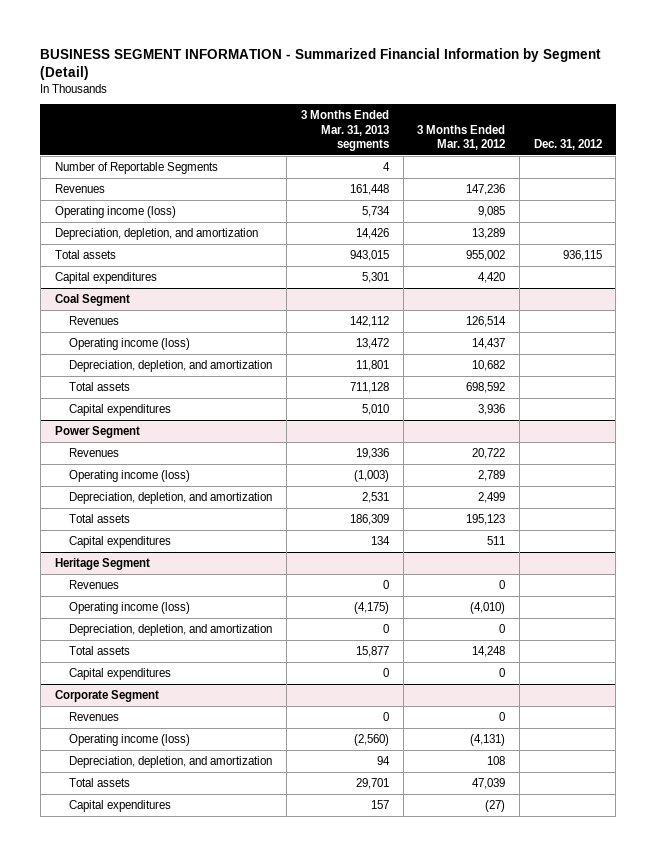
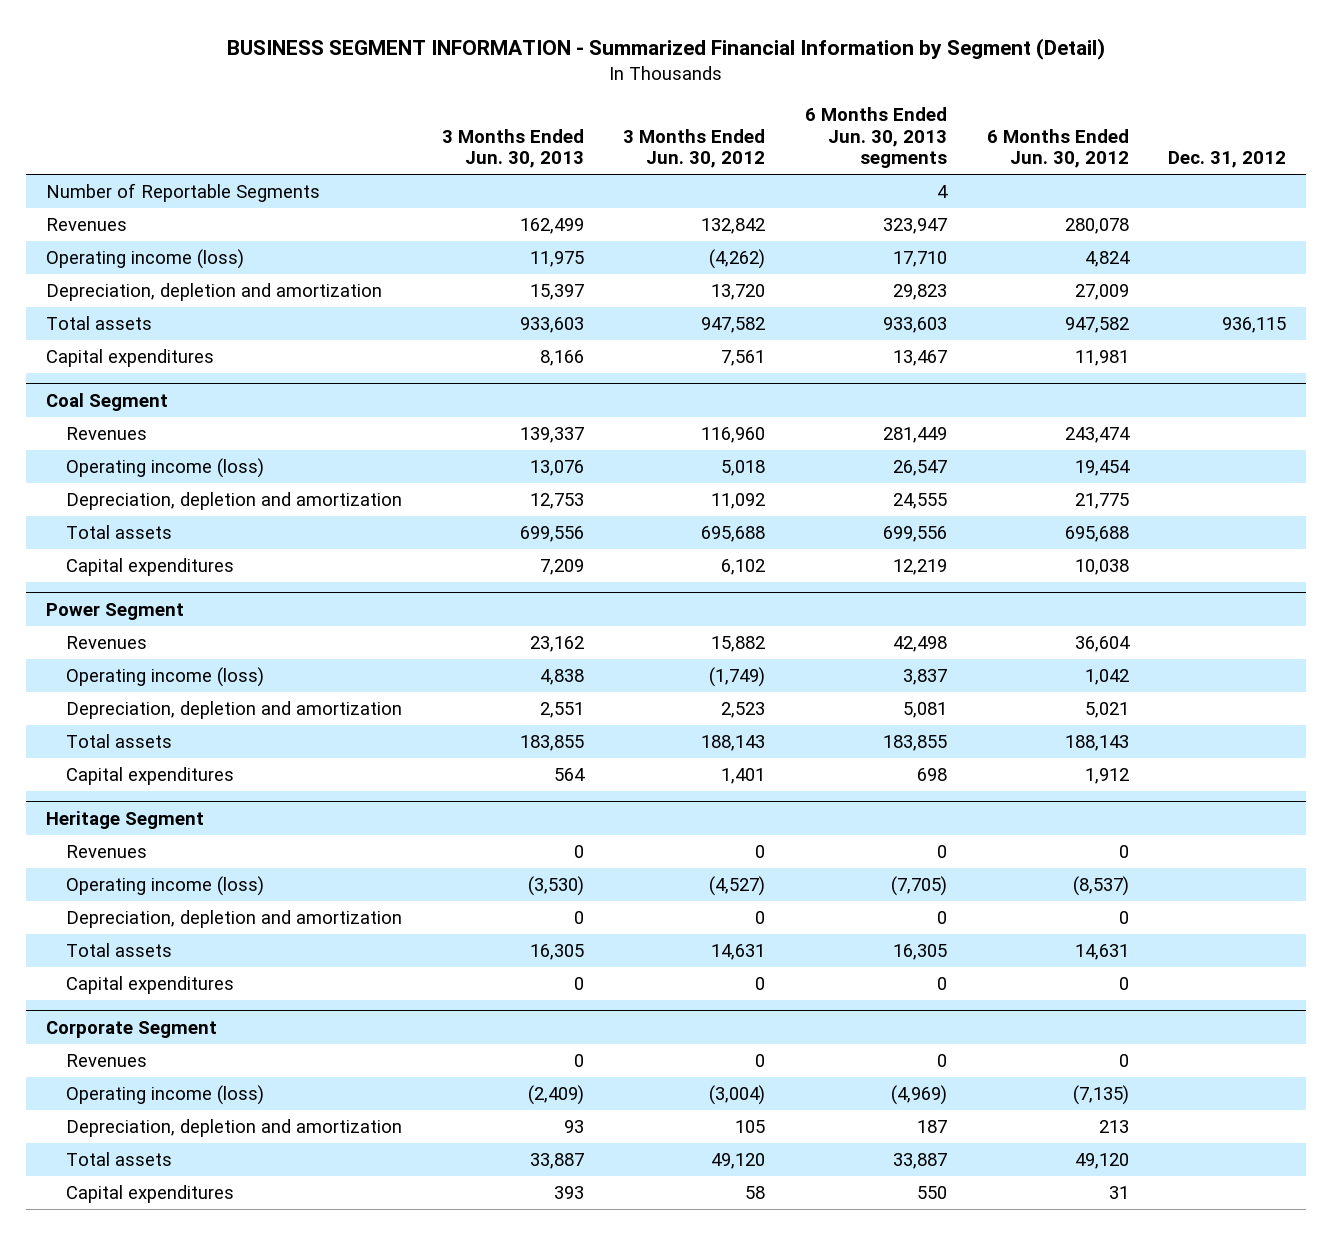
- | 3 Months Ended Mar. 31, 2013 segments | 3 Months Ended Mar. 31, 2012 | Dec. 31, 2012
+ | 3 Months Ended Jun. 30, 2013 | 3 Months Ended Jun. 30, 2012 | 6 Months Ended Jun. 30, 2013 segments | 6 Months Ended Jun. 30, 2012 | Dec. 31, 2012
- Depreciation, depletion, and amortization | 14,426 | 13,289 |
+ Depreciation, depletion and amortization | 15,397 | 13,720 | 29,823 | 27,009 |
@ Coal Segment
- Depreciation, depletion, and amortization | 11,801 | 10,682 |
+ Depreciation, depletion and amortization | 12,753 | 11,092 | 24,555 | 21,775 |
@ Power Segment
- Depreciation, depletion, and amortization | 2,531 | 2,499 |
+ Depreciation, depletion and amortization | 2,551 | 2,523 | 5,081 | 5,021 |
@ Heritage Segment
- Depreciation, depletion, and amortization | 0 | 0 |
+ Depreciation, depletion and amortization | 0 | 0 | 0 | 0 |
@ Corporate Segment
- Depreciation, depletion, and amortization | 94 | 108 |
+ Depreciation, depletion and amortization | 93 | 105 | 187 | 213 |

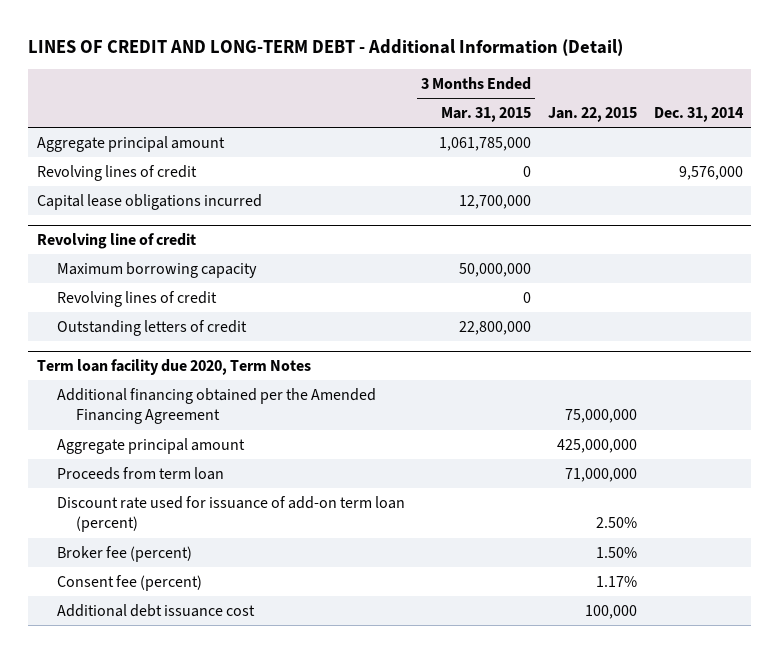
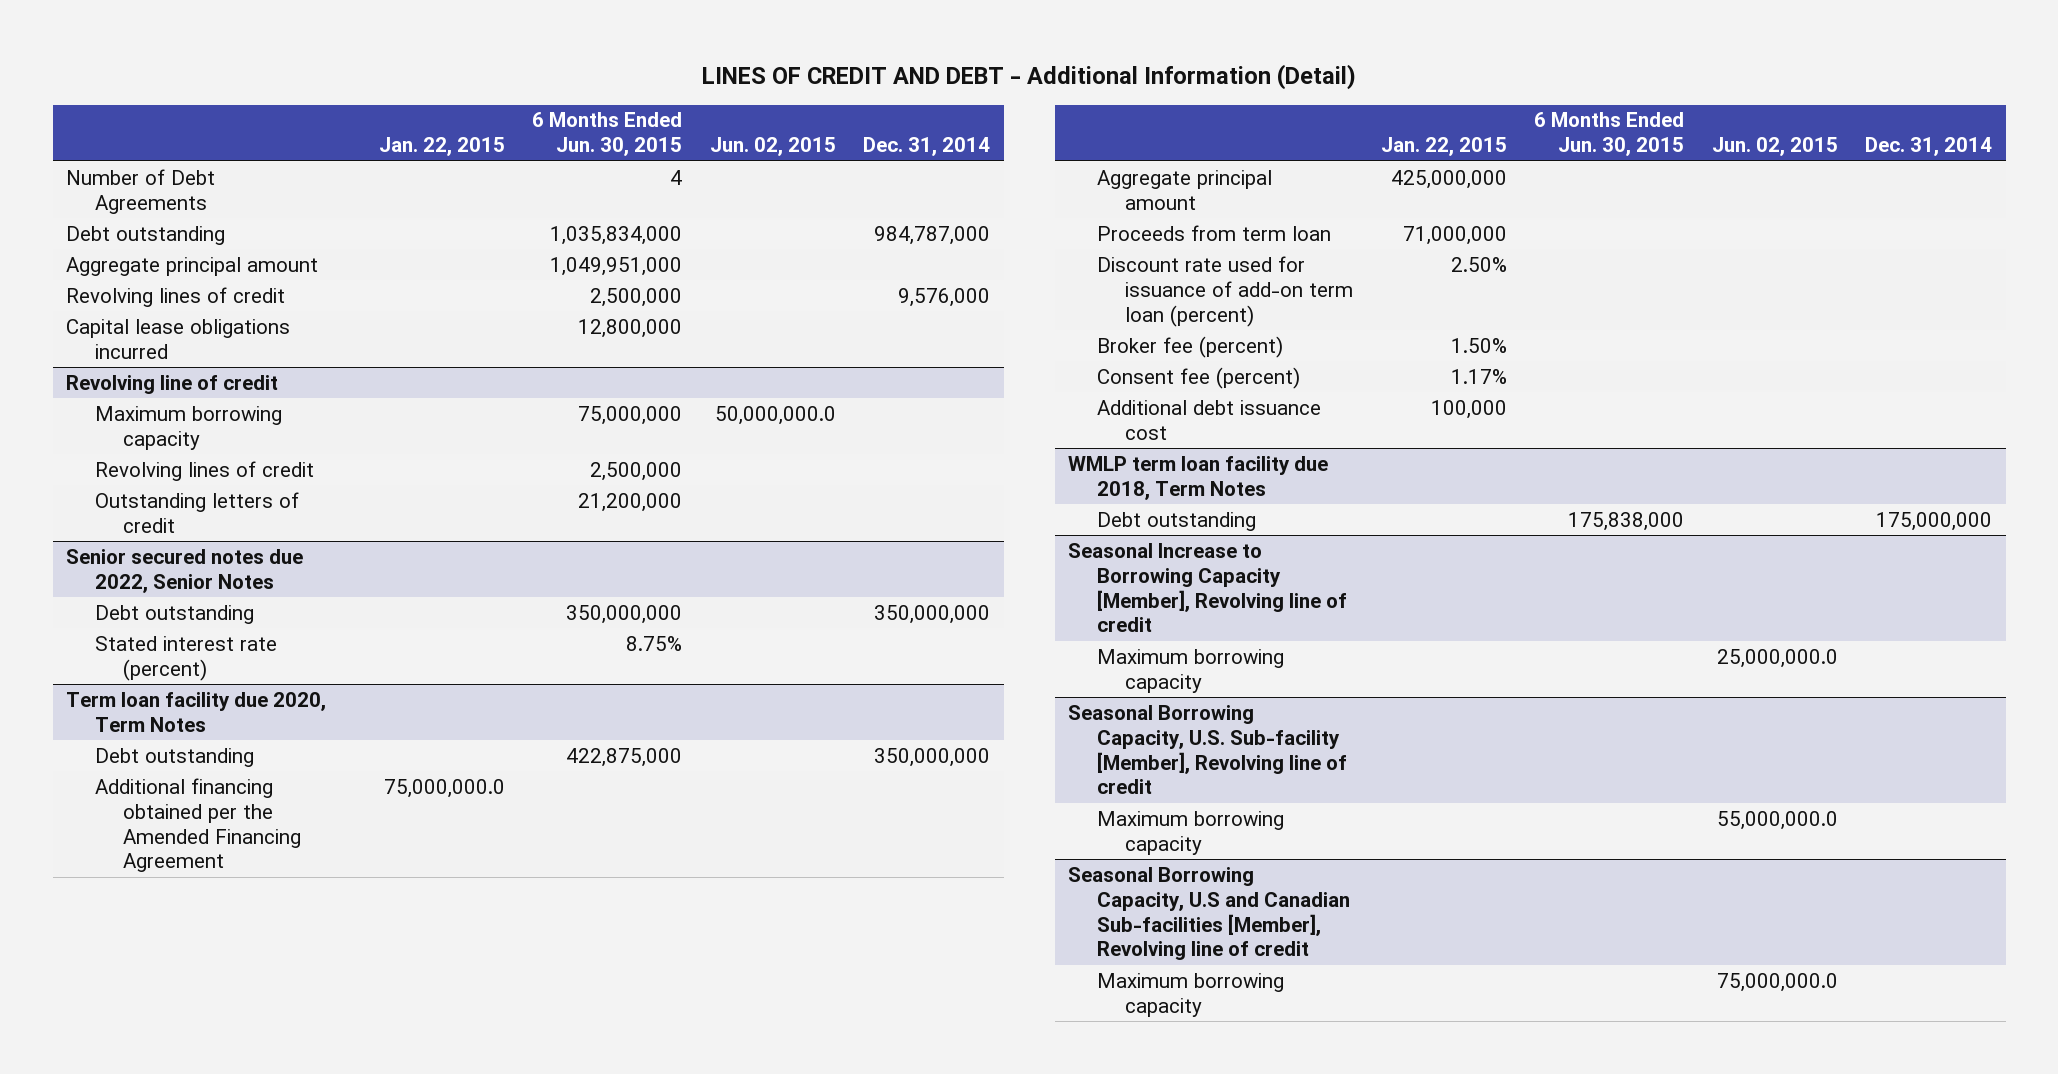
- LINES OF CREDIT AND LONG-TERM DEBT - Additional Information (Detail)
+ LINES OF CREDIT AND DEBT - Additional Information (Detail)
- | 3 Months Ended Mar. 31, 2015 | Jan. 22, 2015 | Dec. 31, 2014
+ | Jan. 22, 2015 | 6 Months Ended Jun. 30, 2015 | Jun. 02, 2015 | Dec. 31, 2014
+ Number of Debt Agreements | | 4 | |
+ Debt outstanding | | 1,035,834,000 | | 984,787,000
+ Senior secured notes due 2022, Senior Notes
+ Debt outstanding | | 350,000,000 | | 350,000,000
+ Stated interest rate (percent) | | 8.75% | |
@ Term loan facility due 2020, Term Notes
- Additional financing obtained per the Amended Financing Agreement | | 75,000,000 |
+ Debt outstanding | | 422,875,000 | | 350,000,000
+ Additional financing obtained per the Amended Financing Agreement | 75,000,000.0 | | |
+ WMLP term loan facility due 2018, Term Notes
+ Debt outstanding | | 175,838,000 | | 175,000,000
+ Seasonal Increase to Borrowing Capacity [Member], Revolving line of credit
+ Maximum borrowing capacity | | | 25,000,000.0 |
+ Seasonal Borrowing Capacity, U.S. Sub-facility [Member], Revolving line of credit
+ Maximum borrowing capacity | | | 55,000,000.0 |
+ Seasonal Borrowing Capacity, U.S and Canadian Sub-facilities [Member], Revolving line of credit
+ Maximum borrowing capacity | | | 75,000,000.0 |

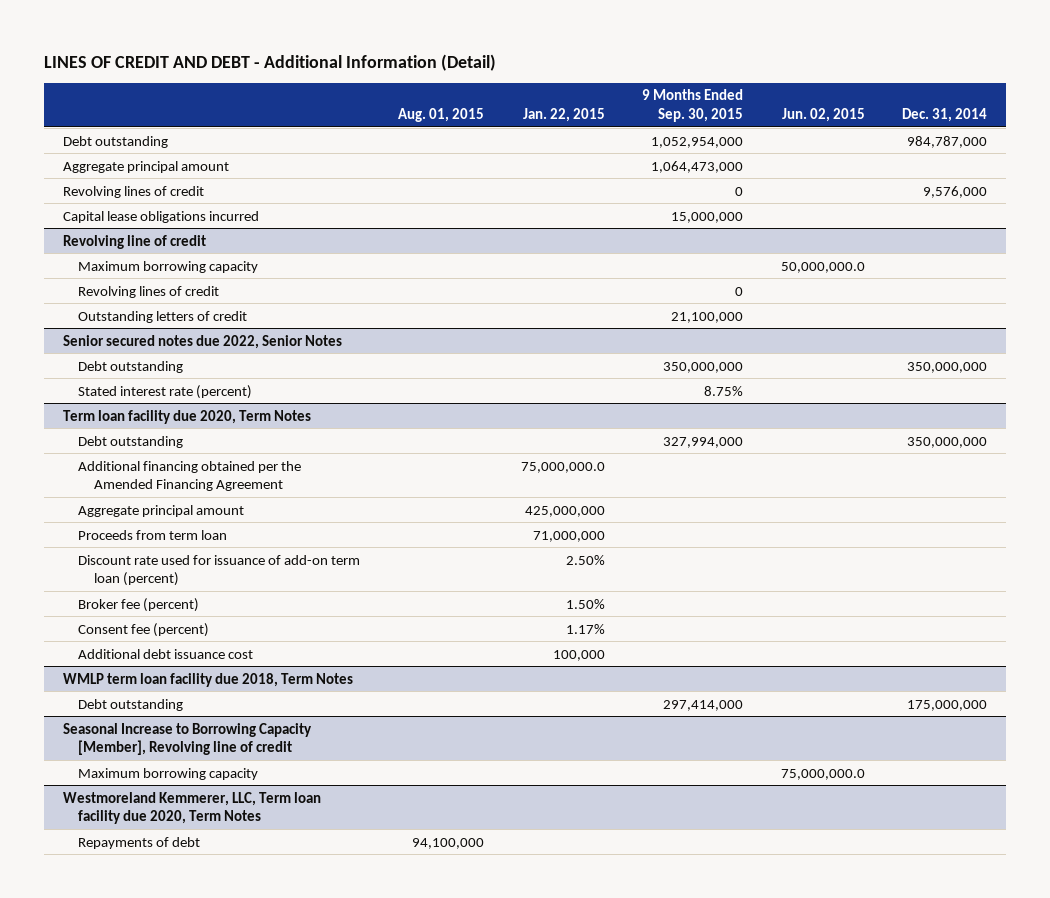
- | Jan. 22, 2015 | 6 Months Ended Jun. 30, 2015 | Jun. 02, 2015 | Dec. 31, 2014
+ | Aug. 01, 2015 | Jan. 22, 2015 | 9 Months Ended Sep. 30, 2015 | Jun. 02, 2015 | Dec. 31, 2014
- Number of Debt Agreements | | 4 | |
@ Seasonal Increase to Borrowing Capacity [Member], Revolving line of credit
- Maximum borrowing capacity | | | 25,000,000.0 |
- Seasonal Borrowing Capacity, U.S. Sub-facility [Member], Revolving line of credit
- Maximum borrowing capacity | | | 55,000,000.0 |
- Seasonal Borrowing Capacity, U.S and Canadian Sub-facilities [Member], Revolving line of credit
- Maximum borrowing capacity | | | 75,000,000.0 |
@ Seasonal Increase to Borrowing Capacity [Member], Revolving line of credit
+ Maximum borrowing capacity | | | | 75,000,000.0 |
+ Westmoreland Kemmerer, LLC, Term loan facility due 2020, Term Notes
+ Repayments of debt | 94,100,000 | | | |

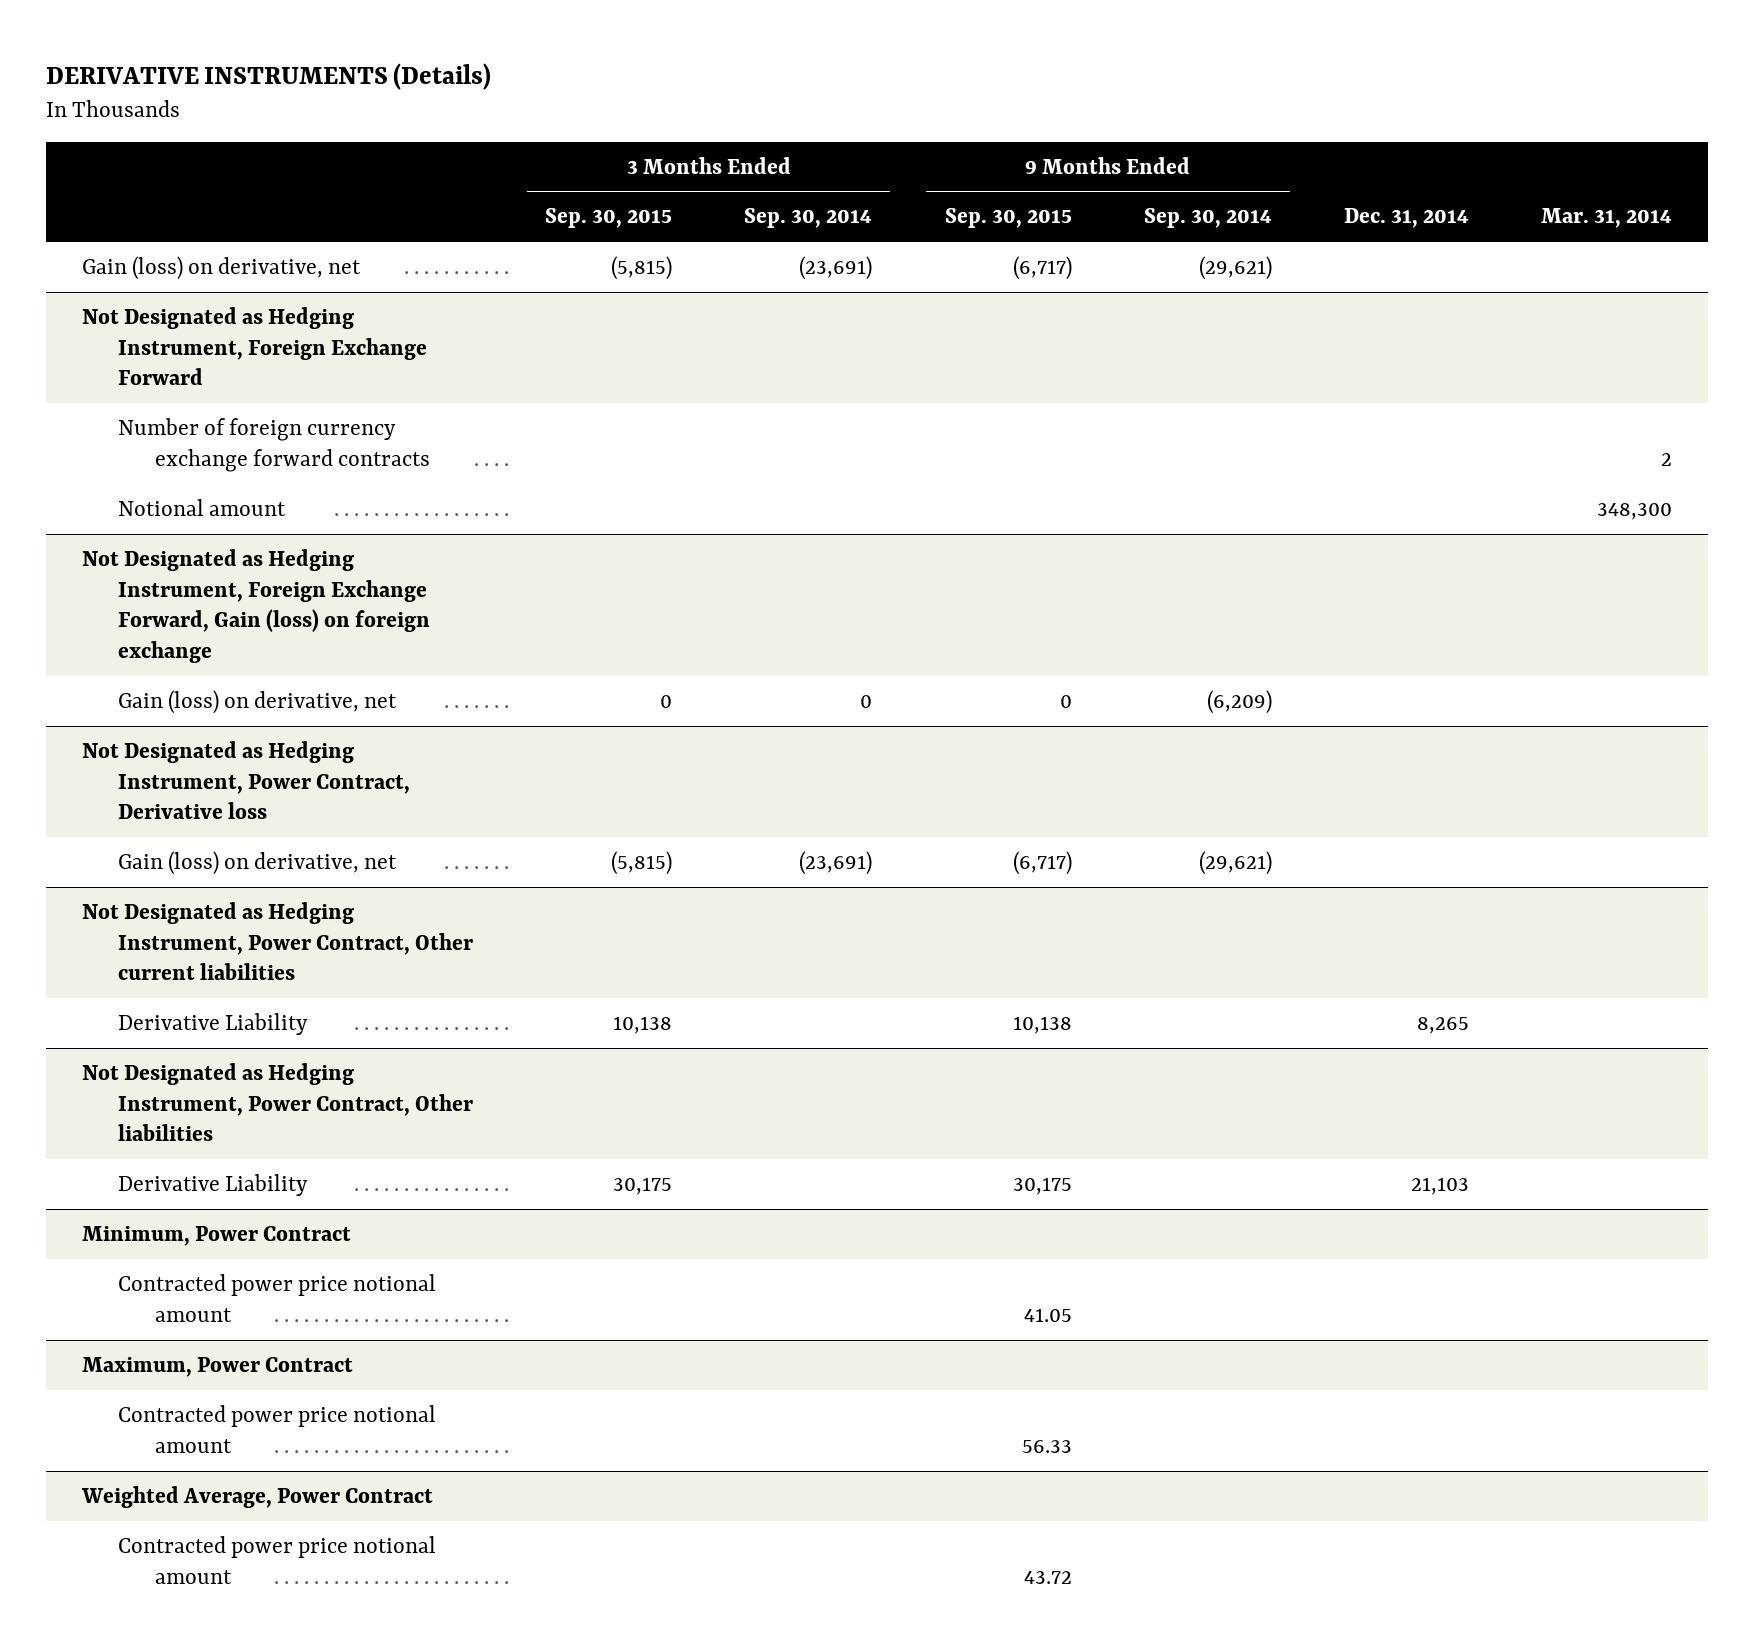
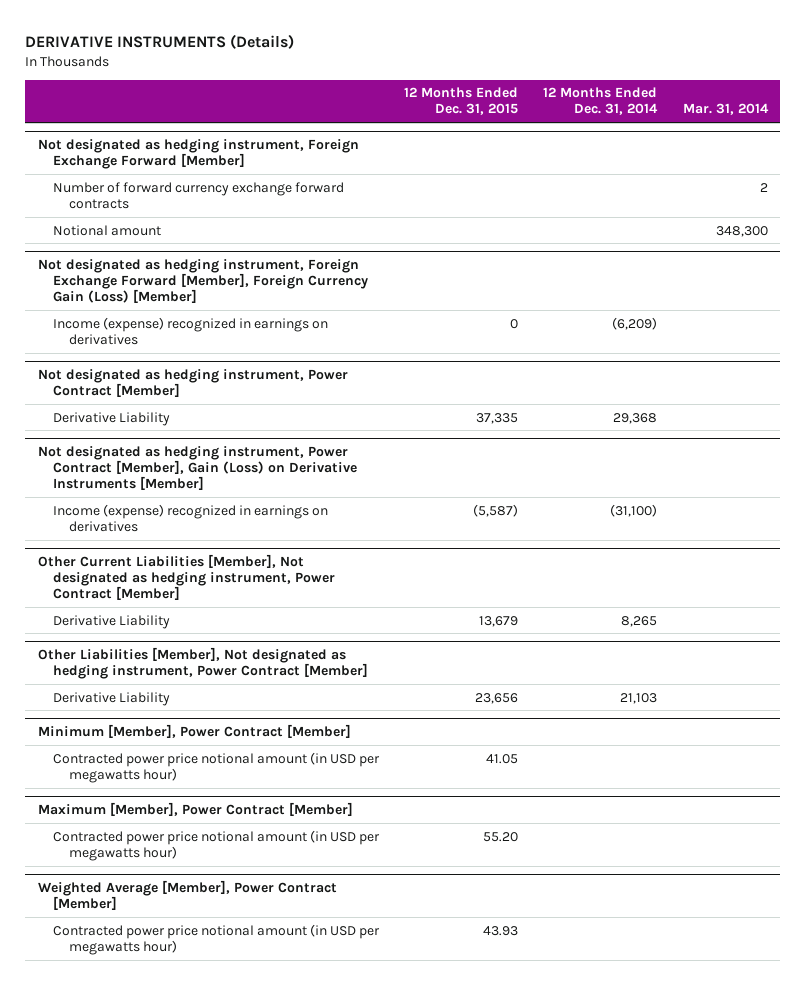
- | 3 Months Ended Sep. 30, 2015 | 3 Months Ended Sep. 30, 2014 | 9 Months Ended Sep. 30, 2015 | 9 Months Ended Sep. 30, 2014 | Dec. 31, 2014 | Mar. 31, 2014
+ | 12 Months Ended Dec. 31, 2015 | 12 Months Ended Dec. 31, 2014 | Mar. 31, 2014
- Gain (loss) on derivative, net | (5,815) | (23,691) | (6,717) | (29,621) | |
- Not Designated as Hedging Instrument, Foreign Exchange Forward
- Number of foreign currency exchange forward contracts | | | | | | 2
+ Not designated as hedging instrument, Foreign Exchange Forward [Member]
+ Number of forward currency exchange forward contracts | | | 2
- Not Designated as Hedging Instrument, Foreign Exchange Forward, Gain (loss) on foreign exchange
- Gain (loss) on derivative, net | 0 | 0 | 0 | (6,209) | |
- Not Designated as Hedging Instrument, Power Contract, Derivative loss
- Gain (loss) on derivative, net | (5,815) | (23,691) | (6,717) | (29,621) | |
- Not Designated as Hedging Instrument, Power Contract, Other current liabilities
+ Not designated as hedging instrument, Foreign Exchange Forward [Member], Foreign Currency Gain (Loss) [Member]
+ Income (expense) recognized in earnings on derivatives | 0 | (6,209) |
+ Not designated as hedging instrument, Power Contract [Member]
+ Derivative Liability | 37,335 | 29,368 |
+ Not designated as hedging instrument, Power Contract [Member], Gain (Loss) on Derivative Instruments [Member]
+ Income (expense) recognized in earnings on derivatives | (5,587) | (31,100) |
+ Other Current Liabilities [Member], Not designated as hedging instrument, Power Contract [Member]
- Not Designated as Hedging Instrument, Power Contract, Other liabilities
+ Other Liabilities [Member], Not designated as hedging instrument, Power Contract [Member]
- Minimum, Power Contract
- Contracted power price notional amount | | | 41.05 | | |
- Maximum, Power Contract
- Contracted power price notional amount | | | 56.33 | | |
- Weighted Average, Power Contract
- Contracted power price notional amount | | | 43.72 | | |
+ Minimum [Member], Power Contract [Member]
+ Contracted power price notional amount (in USD per megawatts hour) | 41.05 | |
+ Maximum [Member], Power Contract [Member]
+ Contracted power price notional amount (in USD per megawatts hour) | 55.20 | |
+ Weighted Average [Member], Power Contract [Member]
+ Contracted power price notional amount (in USD per megawatts hour) | 43.93 | |

